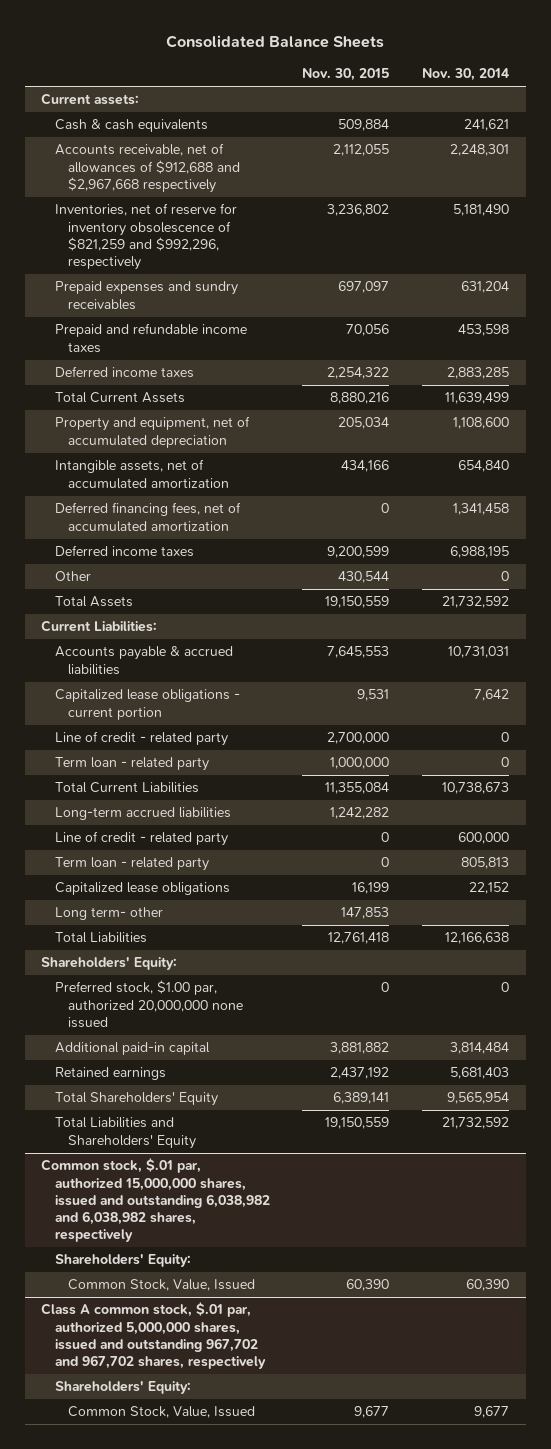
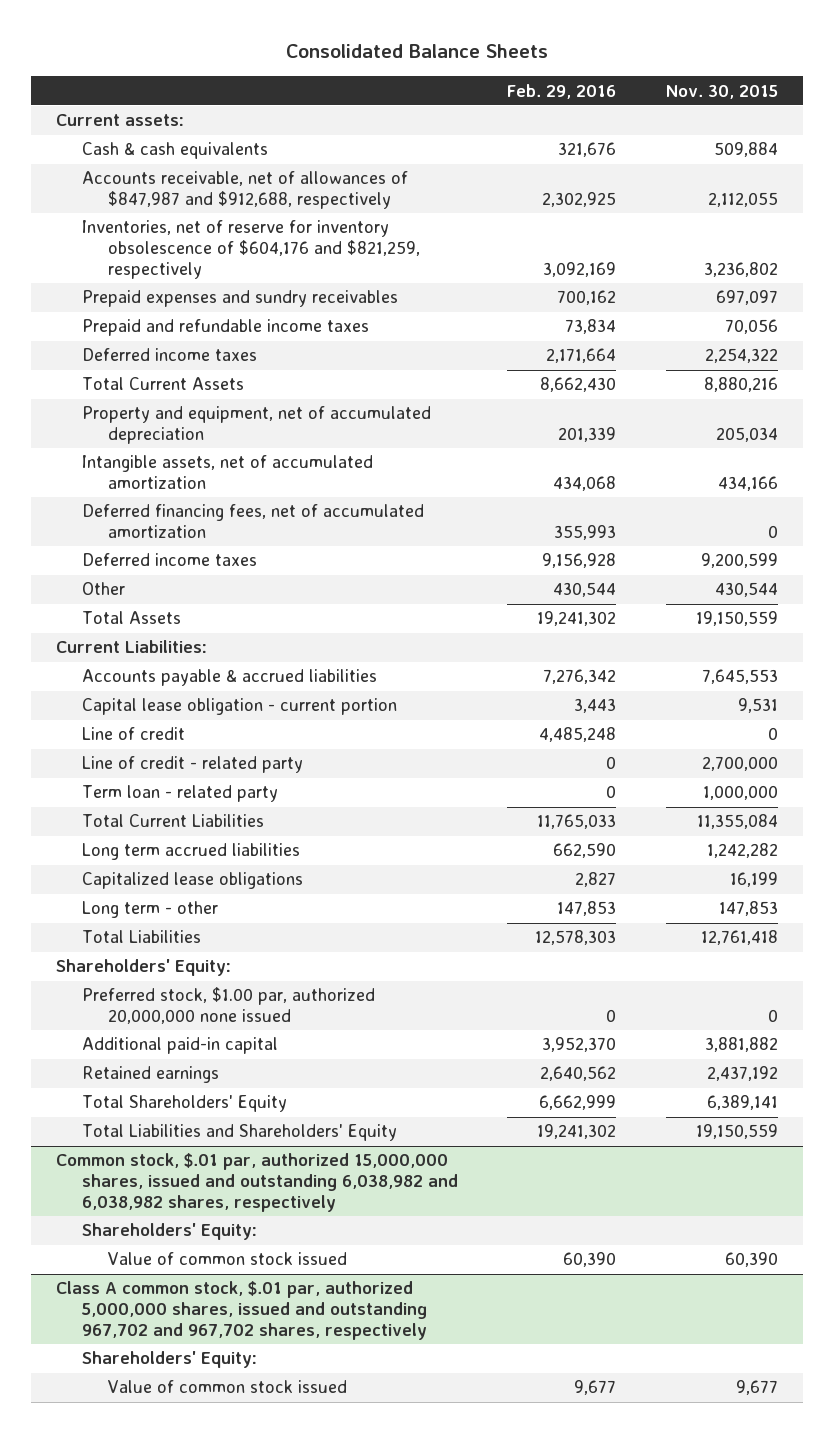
- | Nov. 30, 2015 | Nov. 30, 2014
+ | Feb. 29, 2016 | Nov. 30, 2015
- Accounts receivable, net of allowances of $912,688 and $2,967,668 respectively | 2,112,055 | 2,248,301
- Inventories, net of reserve for inventory obsolescence of $821,259 and $992,296, respectively | 3,236,802 | 5,181,490
+ Accounts receivable, net of allowances of $847,987 and $912,688, respectively | 2,302,925 | 2,112,055
+ Inventories, net of reserve for inventory obsolescence of $604,176 and $821,259, respectively | 3,092,169 | 3,236,802
- Capitalized lease obligations - current portion | 9,531 | 7,642
+ Capital lease obligation - current portion | 3,443 | 9,531
+ Line of credit | 4,485,248 | 0
- Long-term accrued liabilities | 1,242,282 |
- Line of credit - related party | 0 | 600,000
- Term loan - related party | 0 | 805,813
+ Long term accrued liabilities | 662,590 | 1,242,282
- Long term- other | 147,853 |
+ Long term - other | 147,853 | 147,853
@ Common stock, $.01 par, authorized 15,000,000 shares, issued and outstanding 6,038,982 and 6,038,982 shares, respectively
- Common Stock, Value, Issued | 60,390 | 60,390
+ Value of common stock issued | 60,390 | 60,390
@ Class A common stock, $.01 par, authorized 5,000,000 shares, issued and outstanding 967,702 and 967,702 shares, respectively
- Common Stock, Value, Issued | 9,677 | 9,677
+ Value of common stock issued | 9,677 | 9,677

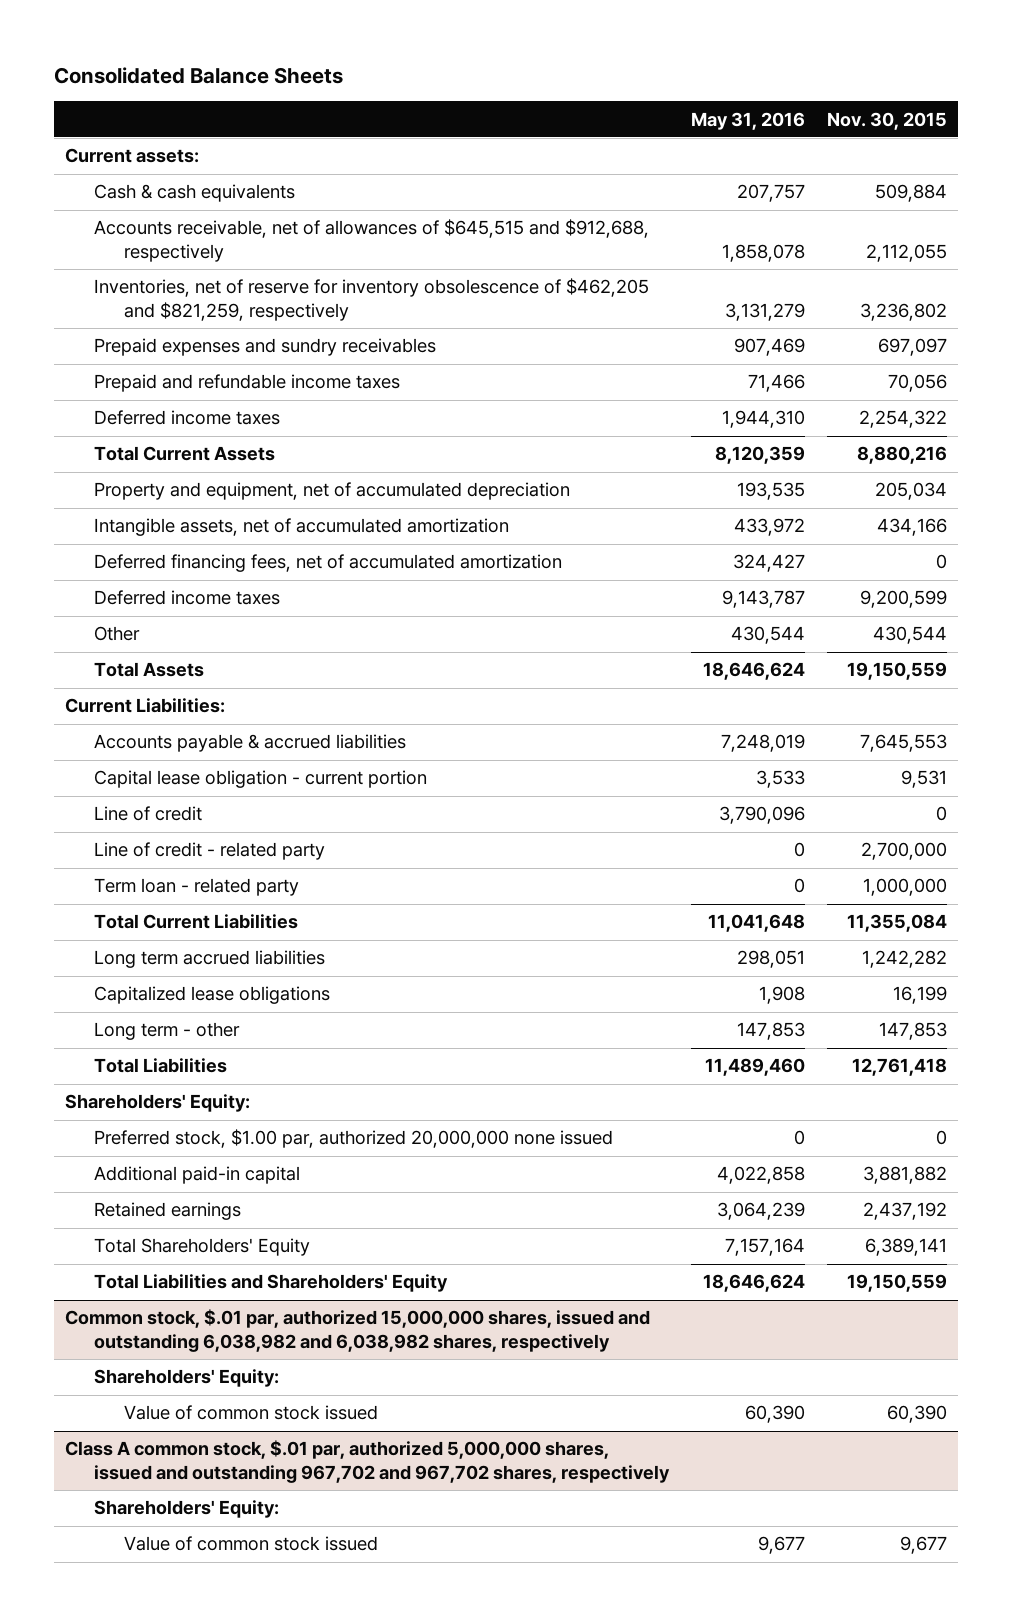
- | Feb. 29, 2016 | Nov. 30, 2015
+ | May 31, 2016 | Nov. 30, 2015
- Accounts receivable, net of allowances of $847,987 and $912,688, respectively | 2,302,925 | 2,112,055
- Inventories, net of reserve for inventory obsolescence of $604,176 and $821,259, respectively | 3,092,169 | 3,236,802
+ Accounts receivable, net of allowances of $645,515 and $912,688, respectively | 1,858,078 | 2,112,055
+ Inventories, net of reserve for inventory obsolescence of $462,205 and $821,259, respectively | 3,131,279 | 3,236,802

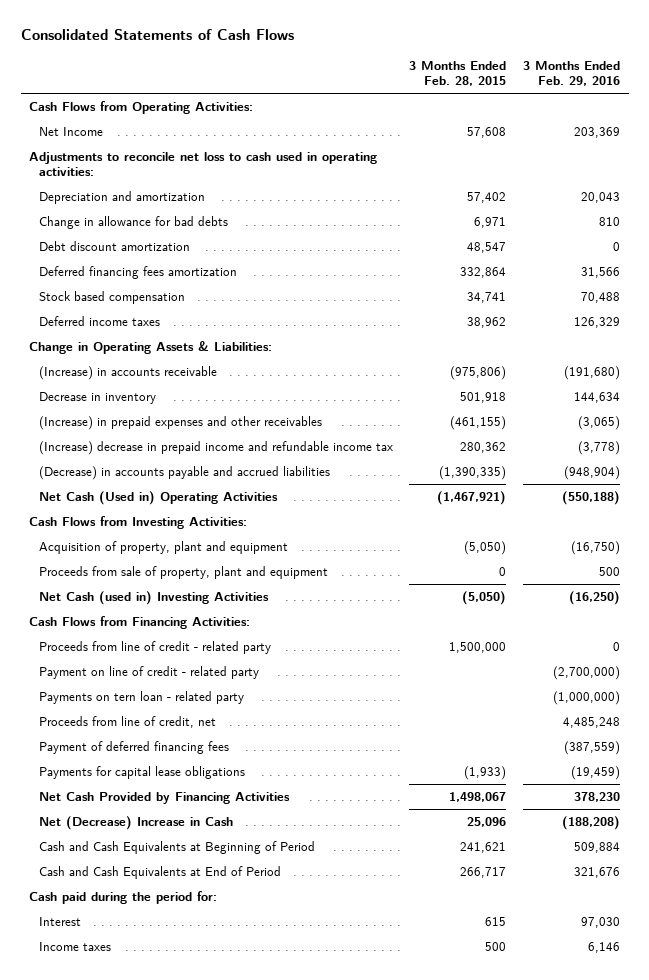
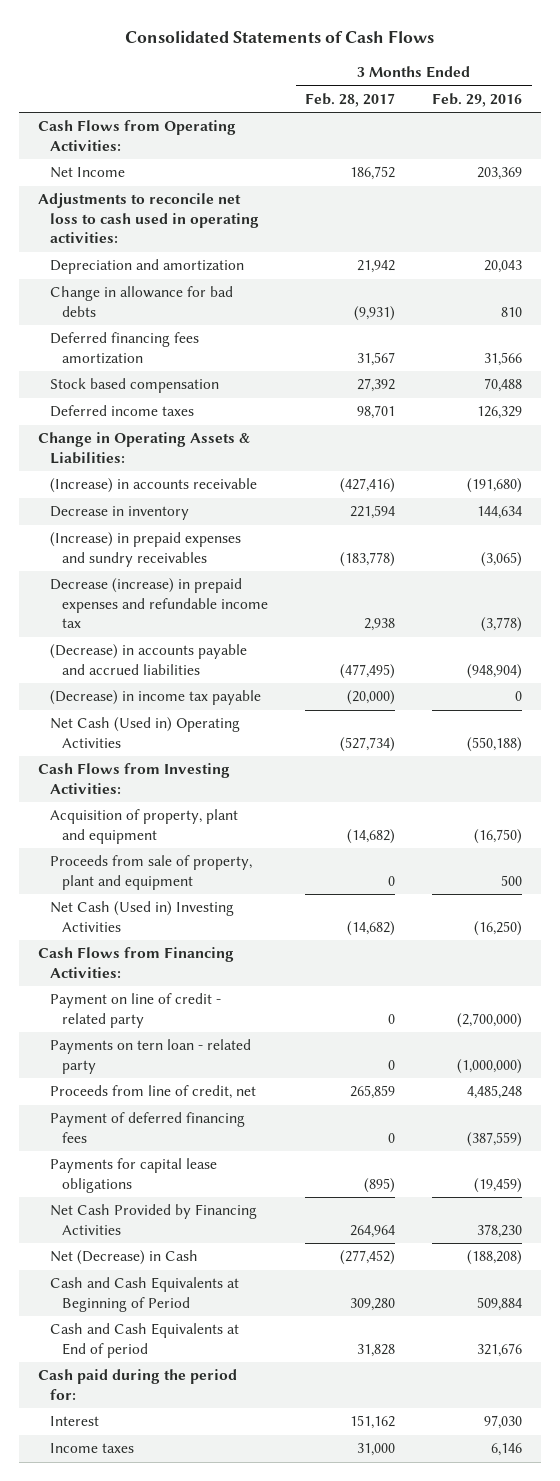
- | 3 Months Ended Feb. 28, 2015 | 3 Months Ended Feb. 29, 2016
+ | 3 Months Ended Feb. 28, 2017 | 3 Months Ended Feb. 29, 2016
- Debt discount amortization | 48,547 | 0
- (Increase) in prepaid expenses and other receivables | (461,155) | (3,065)
- (Increase) decrease in prepaid income and refundable income tax | 280,362 | (3,778)
+ (Increase) in prepaid expenses and sundry receivables | (183,778) | (3,065)
+ Decrease (increase) in prepaid expenses and refundable income tax | 2,938 | (3,778)
+ (Decrease) in income tax payable | (20,000) | 0
- Net Cash (used in) Investing Activities | (5,050) | (16,250)
+ Net Cash (Used in) Investing Activities | (14,682) | (16,250)
- Proceeds from line of credit - related party | 1,500,000 | 0
- Net (Decrease) Increase in Cash | 25,096 | (188,208)
+ Net (Decrease) in Cash | (277,452) | (188,208)
- Cash and Cash Equivalents at End of Period | 266,717 | 321,676
+ Cash and Cash Equivalents at End of period | 31,828 | 321,676

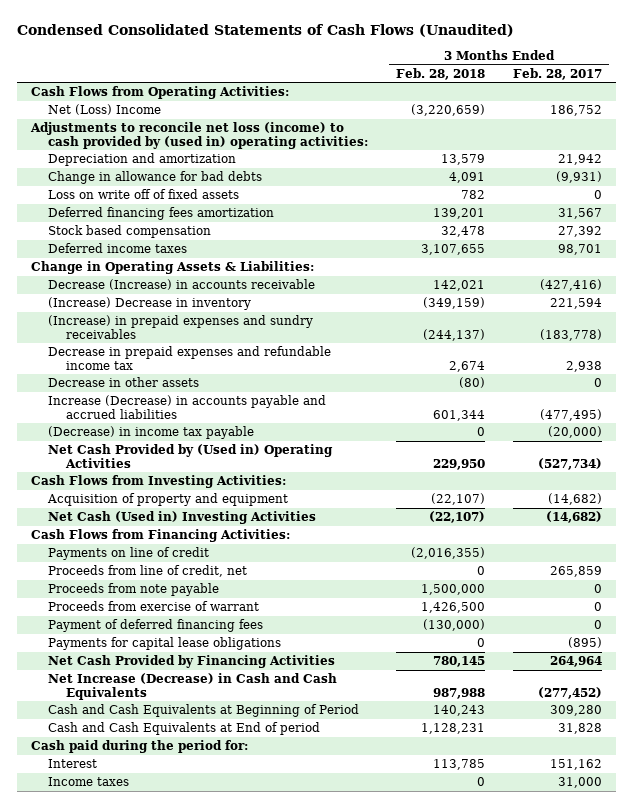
- Consolidated Statements of Cash Flows
+ Condensed Consolidated Statements of Cash Flows (Unaudited)
- | 3 Months Ended Feb. 28, 2017 | 3 Months Ended Feb. 29, 2016
+ | 3 Months Ended Feb. 28, 2018 | 3 Months Ended Feb. 28, 2017
- Net Income | 186,752 | 203,369
- Adjustments to reconcile net loss to cash used in operating activities:
+ Net (Loss) Income | (3,220,659) | 186,752
+ Adjustments to reconcile net loss (income) to cash provided by (used in) operating activities:
+ Loss on write off of fixed assets | 782 | 0
- (Increase) in accounts receivable | (427,416) | (191,680)
- Decrease in inventory | 221,594 | 144,634
+ Decrease (Increase) in accounts receivable | 142,021 | (427,416)
+ (Increase) Decrease in inventory | (349,159) | 221,594
- Decrease (increase) in prepaid expenses and refundable income tax | 2,938 | (3,778)
- (Decrease) in accounts payable and accrued liabilities | (477,495) | (948,904)
+ Decrease in prepaid expenses and refundable income tax | 2,674 | 2,938
+ Decrease in other assets | (80) | 0
+ Increase (Decrease) in accounts payable and accrued liabilities | 601,344 | (477,495)
- Net Cash (Used in) Operating Activities | (527,734) | (550,188)
+ Net Cash Provided by (Used in) Operating Activities | 229,950 | (527,734)
- Acquisition of property, plant and equipment | (14,682) | (16,750)
- Proceeds from sale of property, plant and equipment | 0 | 500
+ Acquisition of property and equipment | (22,107) | (14,682)
- Payment on line of credit - related party | 0 | (2,700,000)
- Payments on tern loan - related party | 0 | (1,000,000)
+ Payments on line of credit | (2,016,355) |
+ Proceeds from note payable | 1,500,000 | 0
+ Proceeds from exercise of warrant | 1,426,500 | 0
- Net (Decrease) in Cash | (277,452) | (188,208)
+ Net Increase (Decrease) in Cash and Cash Equivalents | 987,988 | (277,452)

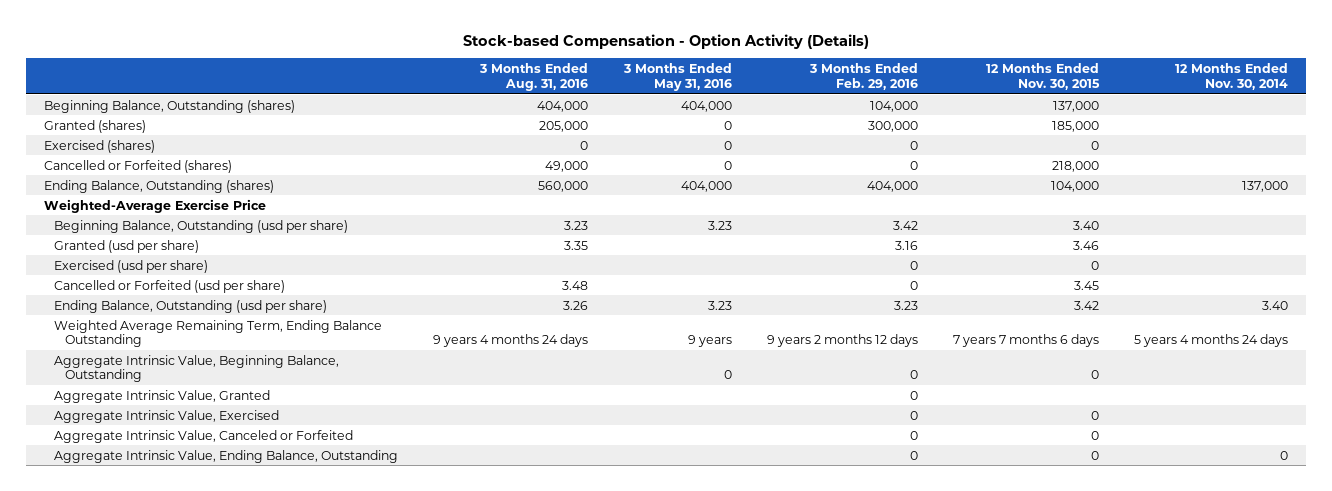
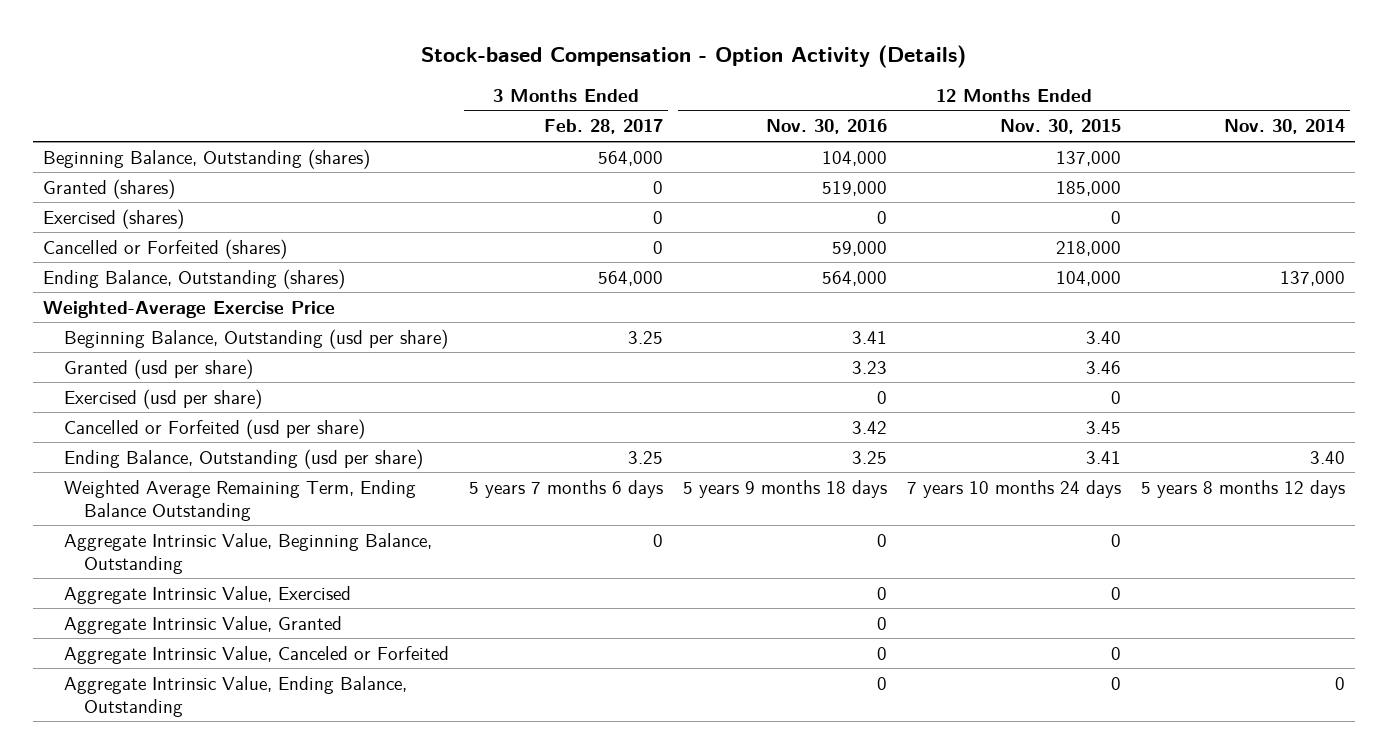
- | 3 Months Ended Aug. 31, 2016 | 3 Months Ended May 31, 2016 | 3 Months Ended Feb. 29, 2016 | 12 Months Ended Nov. 30, 2015 | 12 Months Ended Nov. 30, 2014
+ | 3 Months Ended Feb. 28, 2017 | 12 Months Ended Nov. 30, 2016 | 12 Months Ended Nov. 30, 2015 | 12 Months Ended Nov. 30, 2014
- Ending Balance, Outstanding (usd per share) | 3.26 | 3.23 | 3.23 | 3.42 | 3.40
- Weighted Average Remaining Term, Ending Balance Outstanding | 9 years 4 months 24 days | 9 years | 9 years 2 months 12 days | 7 years 7 months 6 days | 5 years 4 months 24 days
+ Ending Balance, Outstanding (usd per share) | 3.25 | 3.25 | 3.41 | 3.40
+ Weighted Average Remaining Term, Ending Balance Outstanding | 5 years 7 months 6 days | 5 years 9 months 18 days | 7 years 10 months 24 days | 5 years 8 months 12 days
moved down: Aggregate Intrinsic Value, Granted | | 0 | |

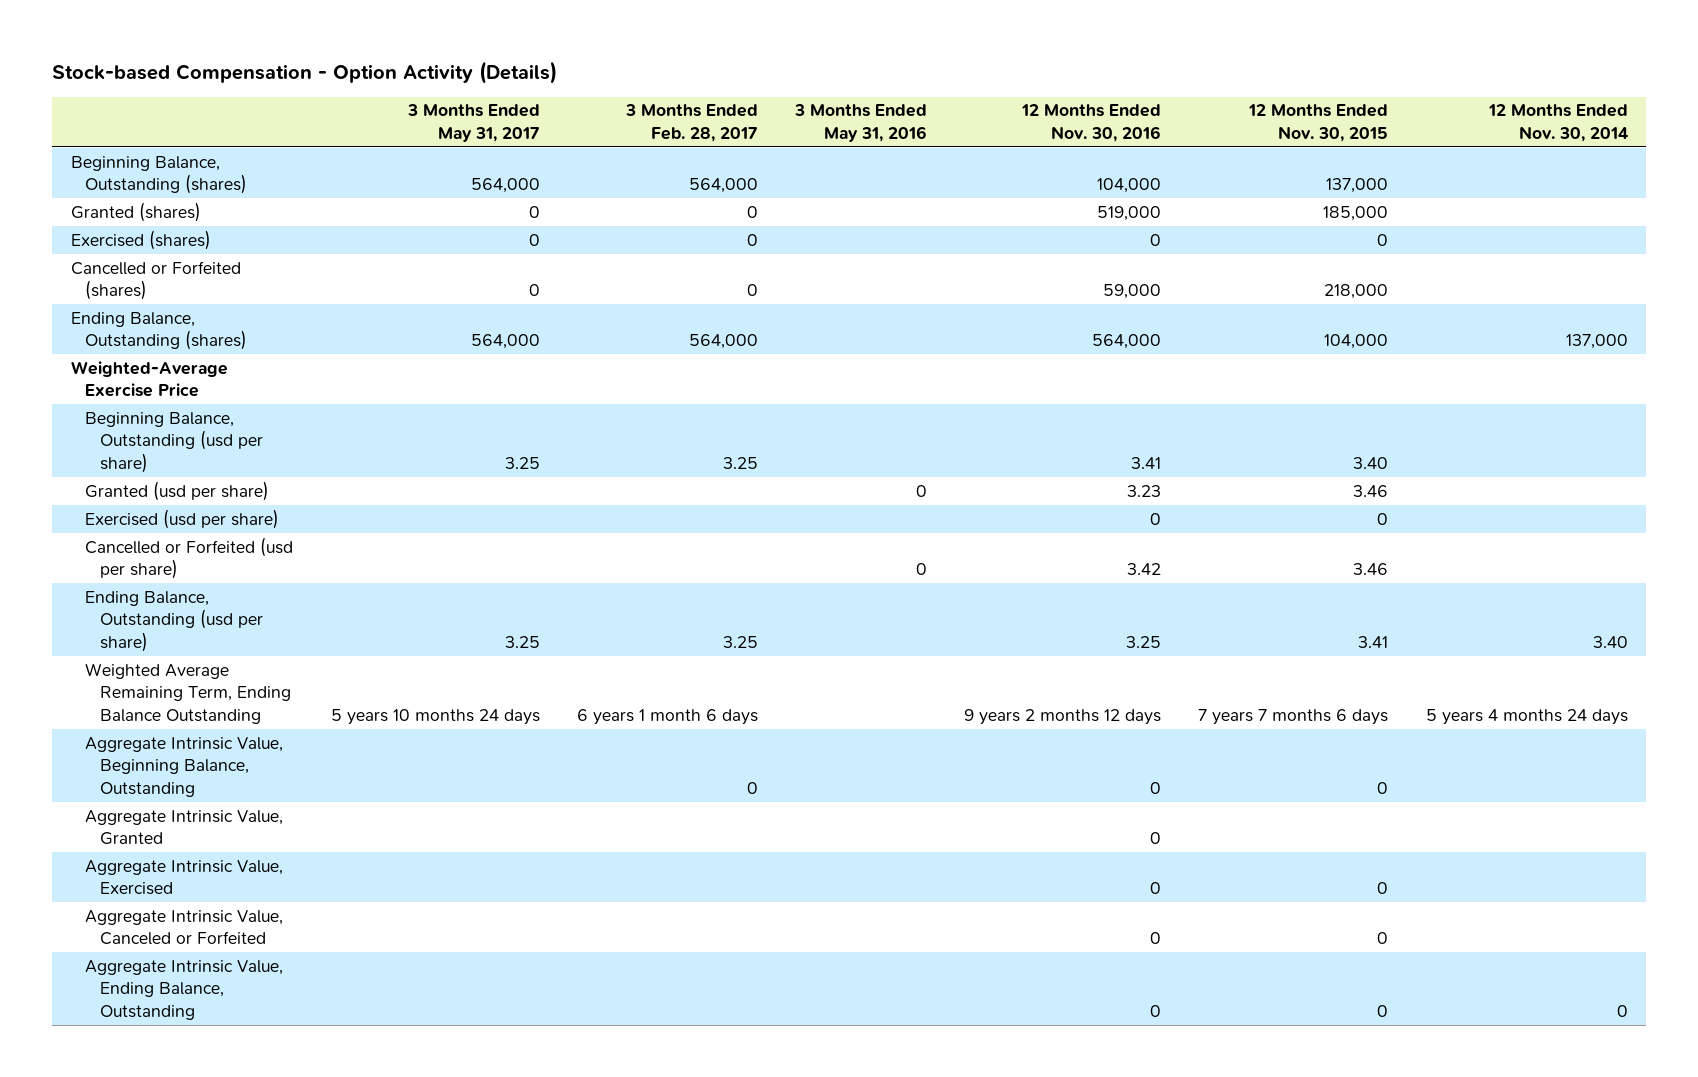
- | 3 Months Ended Feb. 28, 2017 | 12 Months Ended Nov. 30, 2016 | 12 Months Ended Nov. 30, 2015 | 12 Months Ended Nov. 30, 2014
+ | 3 Months Ended May 31, 2017 | 3 Months Ended Feb. 28, 2017 | 3 Months Ended May 31, 2016 | 12 Months Ended Nov. 30, 2016 | 12 Months Ended Nov. 30, 2015 | 12 Months Ended Nov. 30, 2014
- Cancelled or Forfeited (usd per share) | | 3.42 | 3.45 |
+ Cancelled or Forfeited (usd per share) | | | 0 | 3.42 | 3.46 |
- Weighted Average Remaining Term, Ending Balance Outstanding | 5 years 7 months 6 days | 5 years 9 months 18 days | 7 years 10 months 24 days | 5 years 8 months 12 days
+ Weighted Average Remaining Term, Ending Balance Outstanding | 5 years 10 months 24 days | 6 years 1 month 6 days | | 9 years 2 months 12 days | 7 years 7 months 6 days | 5 years 4 months 24 days
moved down: Aggregate Intrinsic Value, Exercised | | | | 0 | 0 |

